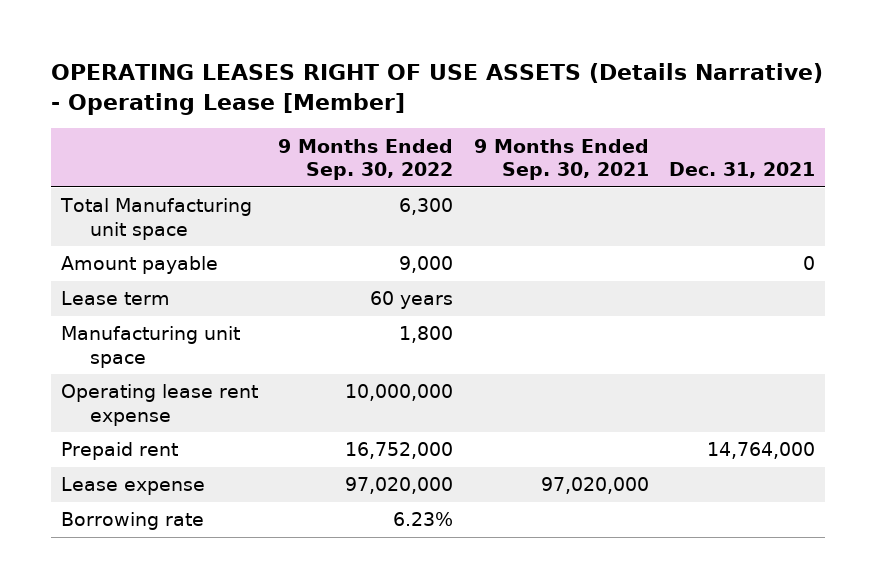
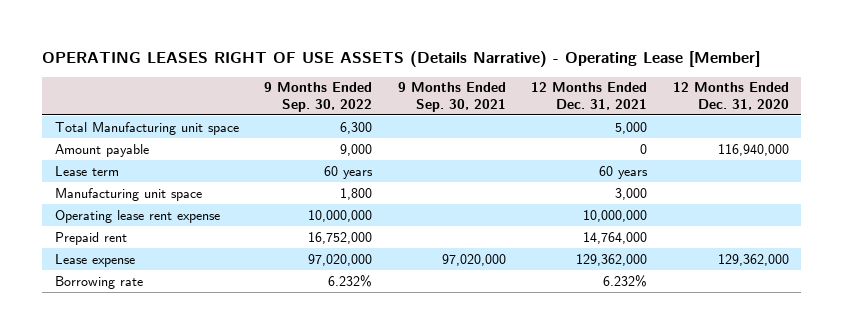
- | 9 Months Ended Sep. 30, 2022 | 9 Months Ended Sep. 30, 2021 | Dec. 31, 2021
+ | 9 Months Ended Sep. 30, 2022 | 9 Months Ended Sep. 30, 2021 | 12 Months Ended Dec. 31, 2021 | 12 Months Ended Dec. 31, 2020
- Borrowing rate | 6.23% | |
+ Borrowing rate | 6.232% | | 6.232% |

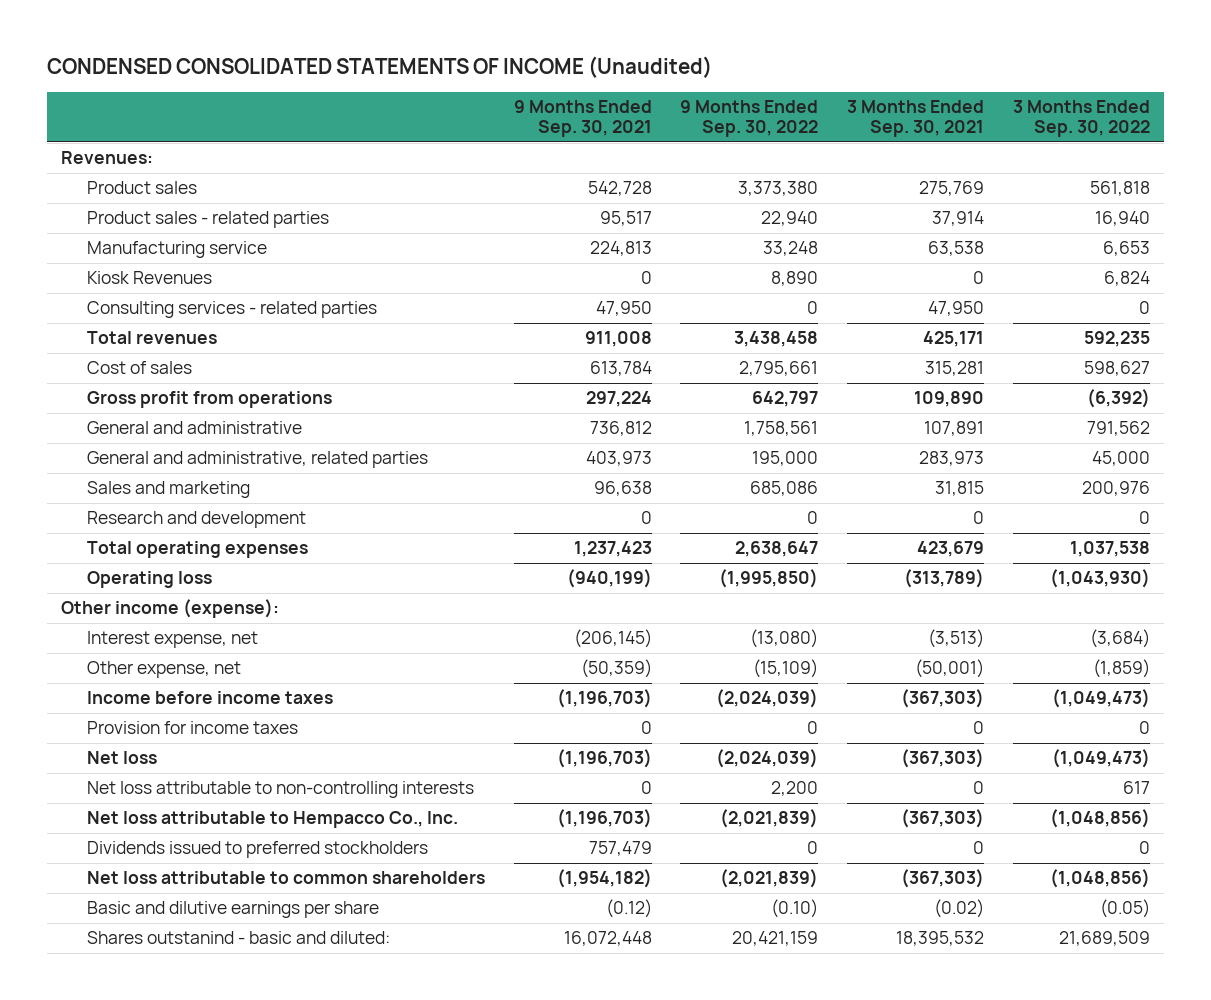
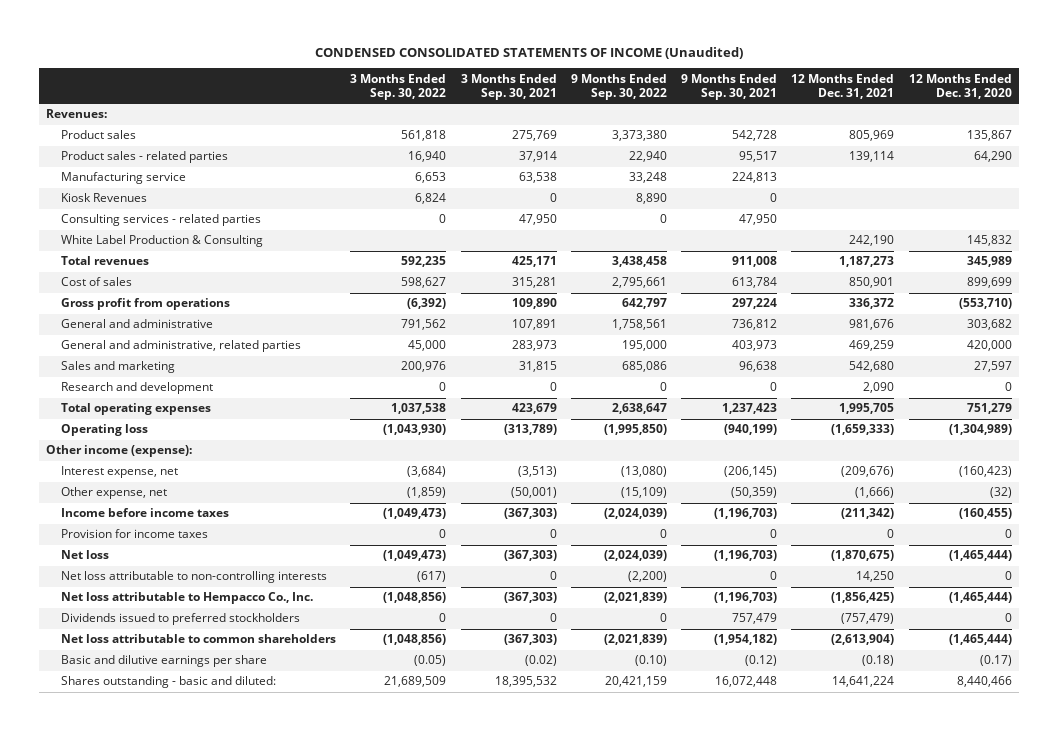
- | 9 Months Ended Sep. 30, 2021 | 9 Months Ended Sep. 30, 2022 | 3 Months Ended Sep. 30, 2021 | 3 Months Ended Sep. 30, 2022
+ | 3 Months Ended Sep. 30, 2022 | 3 Months Ended Sep. 30, 2021 | 9 Months Ended Sep. 30, 2022 | 9 Months Ended Sep. 30, 2021 | 12 Months Ended Dec. 31, 2021 | 12 Months Ended Dec. 31, 2020
+ White Label Production & Consulting | | | | | 242,190 | 145,832
- Net loss attributable to non-controlling interests | 0 | 2,200 | 0 | 617
+ Net loss attributable to non-controlling interests | (617) | 0 | (2,200) | 0 | 14,250 | 0
- Shares outstanind - basic and diluted: | 16,072,448 | 20,421,159 | 18,395,532 | 21,689,509
+ Shares outstanding - basic and diluted: | 21,689,509 | 18,395,532 | 20,421,159 | 16,072,448 | 14,641,224 | 8,440,466

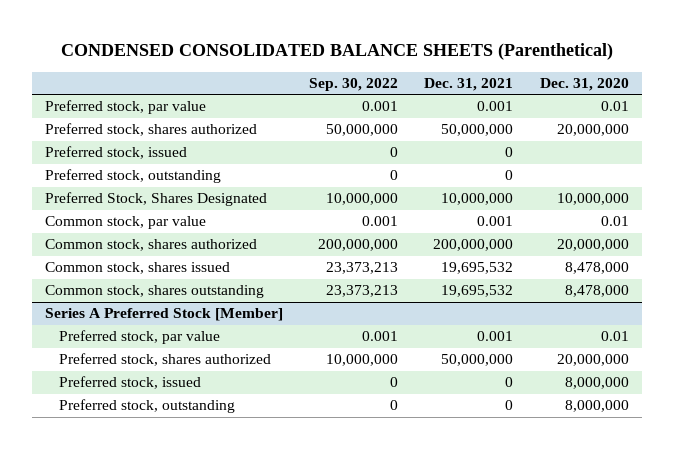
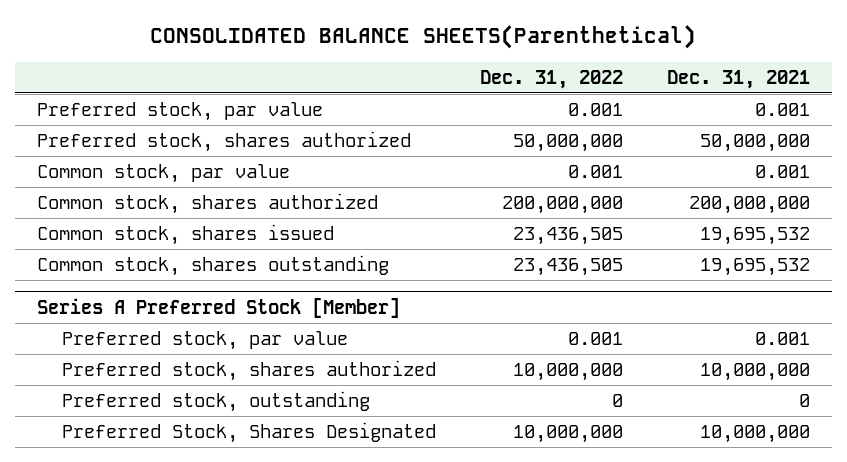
- CONDENSED CONSOLIDATED BALANCE SHEETS (Parenthetical)
+ CONSOLIDATED BALANCE SHEETS(Parenthetical)
- | Sep. 30, 2022 | Dec. 31, 2021 | Dec. 31, 2020
+ | Dec. 31, 2022 | Dec. 31, 2021
- Preferred stock, issued | 0 | 0 |
- Preferred stock, outstanding | 0 | 0 |
- Preferred Stock, Shares Designated | 10,000,000 | 10,000,000 | 10,000,000
@ Series A Preferred Stock [Member]
- Preferred stock, shares authorized | 10,000,000 | 50,000,000 | 20,000,000
- Preferred stock, issued | 0 | 0 | 8,000,000
+ Preferred stock, shares authorized | 10,000,000 | 10,000,000
+ Preferred Stock, Shares Designated | 10,000,000 | 10,000,000

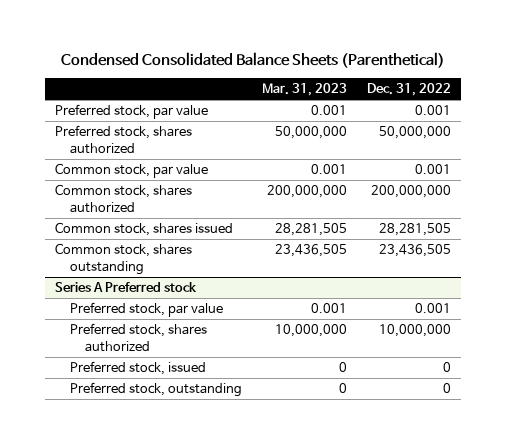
- CONSOLIDATED BALANCE SHEETS(Parenthetical)
+ Condensed Consolidated Balance Sheets (Parenthetical)
- | Dec. 31, 2022 | Dec. 31, 2021
+ | Mar. 31, 2023 | Dec. 31, 2022
- Common stock, shares issued | 23,436,505 | 19,695,532
+ Common stock, shares issued | 28,281,505 | 28,281,505
- Series A Preferred Stock [Member]
+ Series A Preferred stock
+ Preferred stock, issued | 0 | 0
- Preferred Stock, Shares Designated | 10,000,000 | 10,000,000

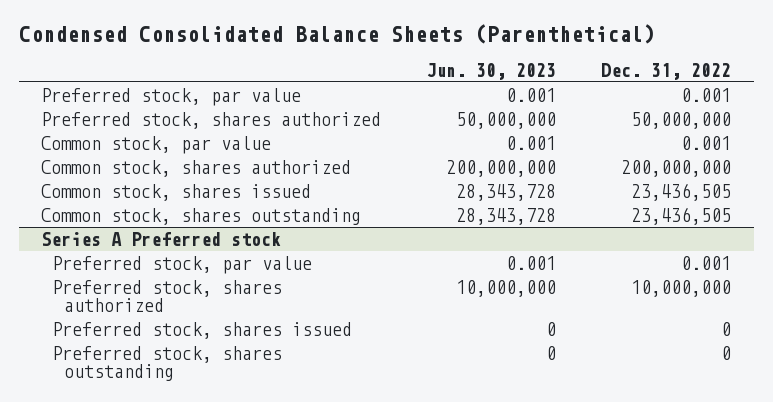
- | Mar. 31, 2023 | Dec. 31, 2022
+ | Jun. 30, 2023 | Dec. 31, 2022
- Common stock, shares issued | 28,281,505 | 28,281,505
+ Common stock, shares issued | 28,343,728 | 23,436,505
@ Series A Preferred stock
- Preferred stock, issued | 0 | 0
- Preferred stock, outstanding | 0 | 0
+ Preferred stock, shares issued | 0 | 0
+ Preferred stock, shares outstanding | 0 | 0

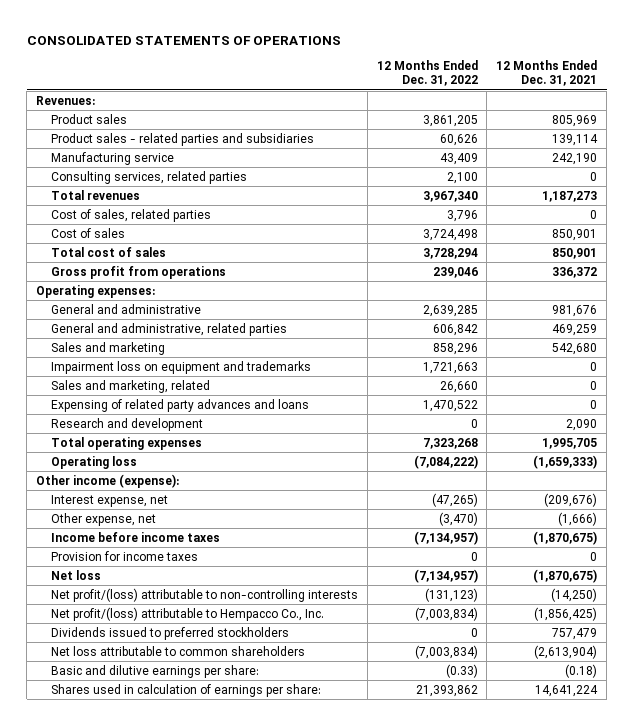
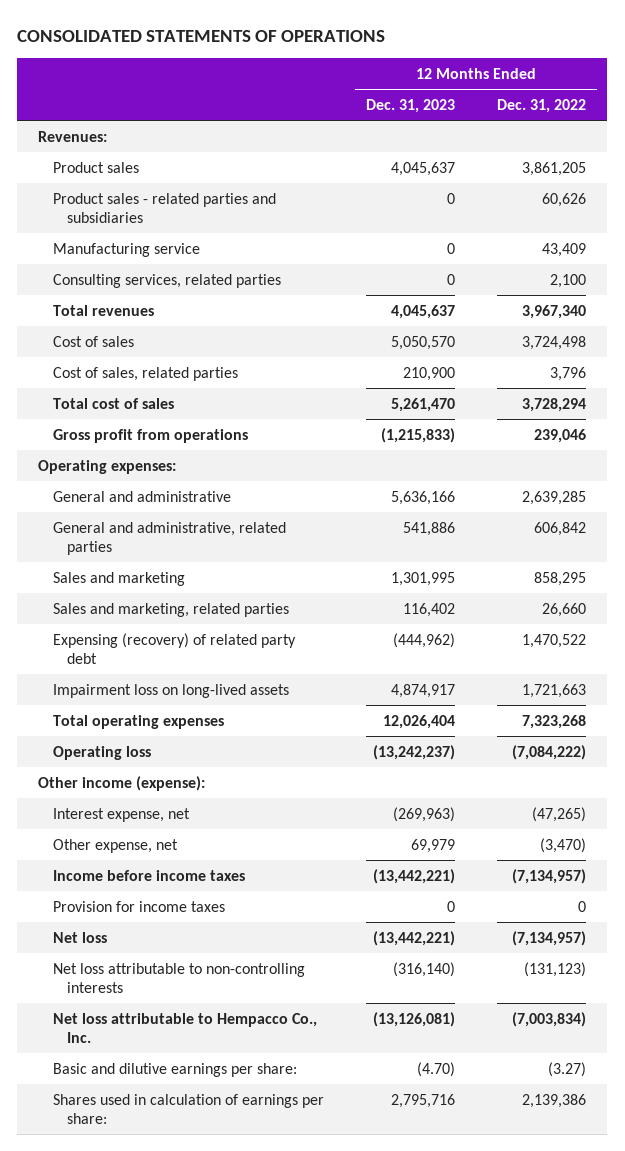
- | 12 Months Ended Dec. 31, 2022 | 12 Months Ended Dec. 31, 2021
+ | 12 Months Ended Dec. 31, 2023 | 12 Months Ended Dec. 31, 2022
moved down: Cost of sales, related parties | 210,900 | 3,796
- Sales and marketing | 858,296 | 542,680
- Impairment loss on equipment and trademarks | 1,721,663 | 0
- Sales and marketing, related | 26,660 | 0
- Expensing of related party advances and loans | 1,470,522 | 0
- Research and development | 0 | 2,090
+ Sales and marketing | 1,301,995 | 858,295
+ Sales and marketing, related parties | 116,402 | 26,660
+ Expensing (recovery) of related party debt | (444,962) | 1,470,522
+ Impairment loss on long-lived assets | 4,874,917 | 1,721,663
- Net profit/(loss) attributable to non-controlling interests | (131,123) | (14,250)
- Net profit/(loss) attributable to Hempacco Co., Inc. | (7,003,834) | (1,856,425)
- Dividends issued to preferred stockholders | 0 | 757,479
- Net loss attributable to common shareholders | (7,003,834) | (2,613,904)
- Basic and dilutive earnings per share: | (0.33) | (0.18)
- Shares used in calculation of earnings per share: | 21,393,862 | 14,641,224
+ Net loss attributable to non-controlling interests | (316,140) | (131,123)
+ Net loss attributable to Hempacco Co., Inc. | (13,126,081) | (7,003,834)
+ Basic and dilutive earnings per share: | (4.70) | (3.27)
+ Shares used in calculation of earnings per share: | 2,795,716 | 2,139,386

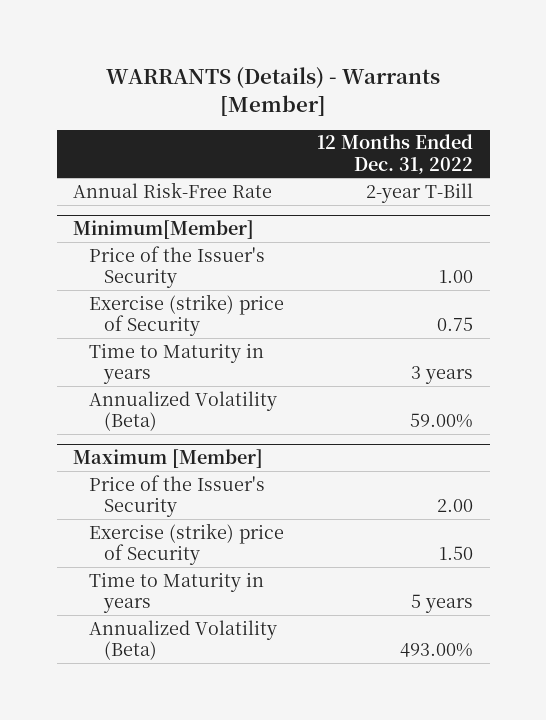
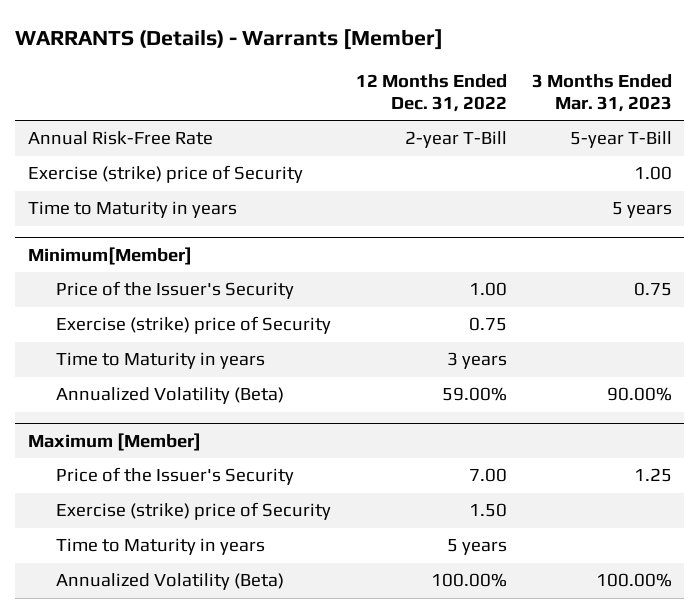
- | 12 Months Ended Dec. 31, 2022
+ | 12 Months Ended Dec. 31, 2022 | 3 Months Ended Mar. 31, 2023
+ Exercise (strike) price of Security | | 1.00
+ Time to Maturity in years | | 5 years
@ Maximum [Member]
- Price of the Issuer's Security | 2.00
+ Price of the Issuer's Security | 7.00 | 1.25
- Annualized Volatility (Beta) | 493.00%
+ Annualized Volatility (Beta) | 100.00% | 100.00%

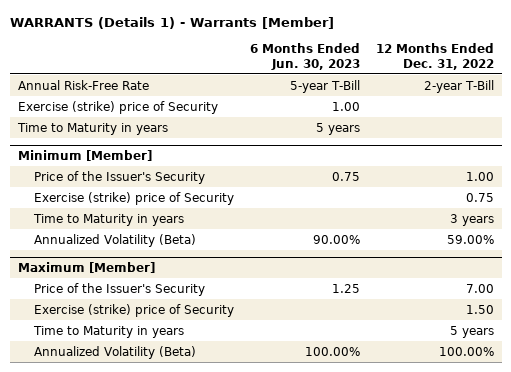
- WARRANTS (Details) - Warrants [Member]
+ WARRANTS (Details 1) - Warrants [Member]
- | 12 Months Ended Dec. 31, 2022 | 3 Months Ended Mar. 31, 2023
+ | 6 Months Ended Jun. 30, 2023 | 12 Months Ended Dec. 31, 2022
- Minimum[Member]
+ Minimum [Member]

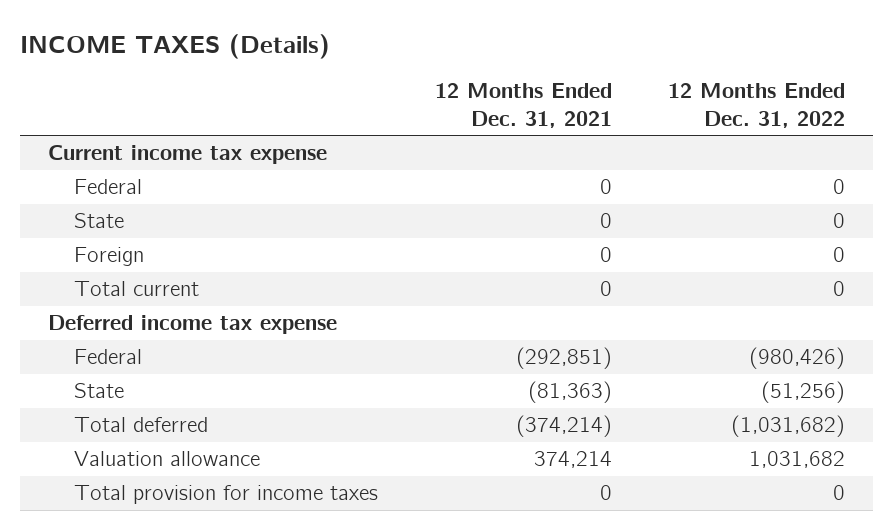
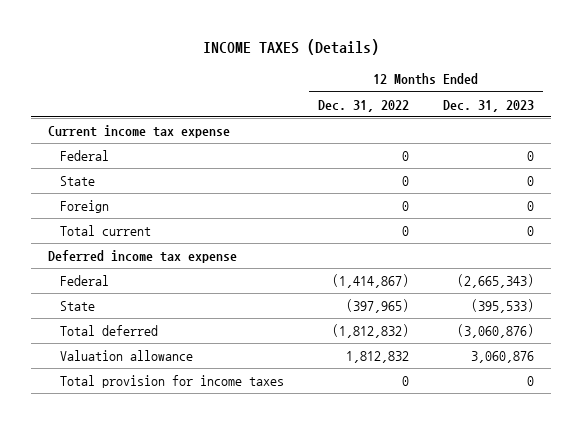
- | 12 Months Ended Dec. 31, 2021 | 12 Months Ended Dec. 31, 2022
+ | 12 Months Ended Dec. 31, 2022 | 12 Months Ended Dec. 31, 2023
- Federal | (292,851) | (980,426)
- State | (81,363) | (51,256)
- Total deferred | (374,214) | (1,031,682)
- Valuation allowance | 374,214 | 1,031,682
+ Federal | (1,414,867) | (2,665,343)
+ State | (397,965) | (395,533)
+ Total deferred | (1,812,832) | (3,060,876)
+ Valuation allowance | 1,812,832 | 3,060,876

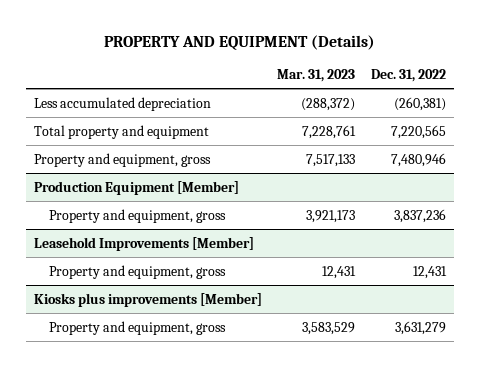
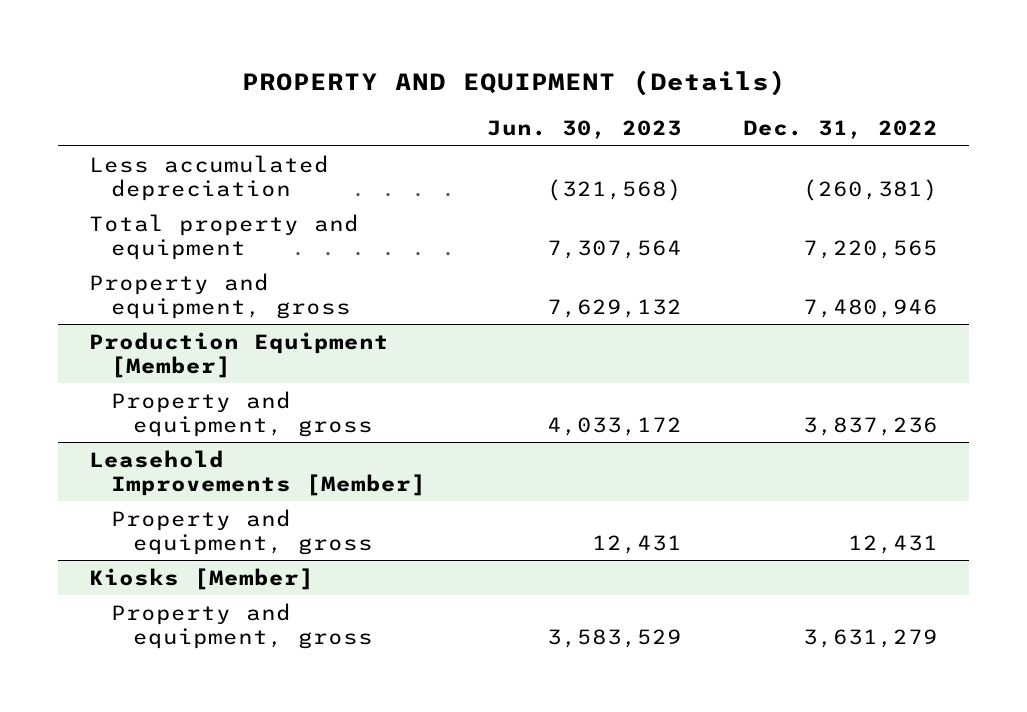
- | Mar. 31, 2023 | Dec. 31, 2022
+ | Jun. 30, 2023 | Dec. 31, 2022
- Kiosks plus improvements [Member]
+ Kiosks [Member]

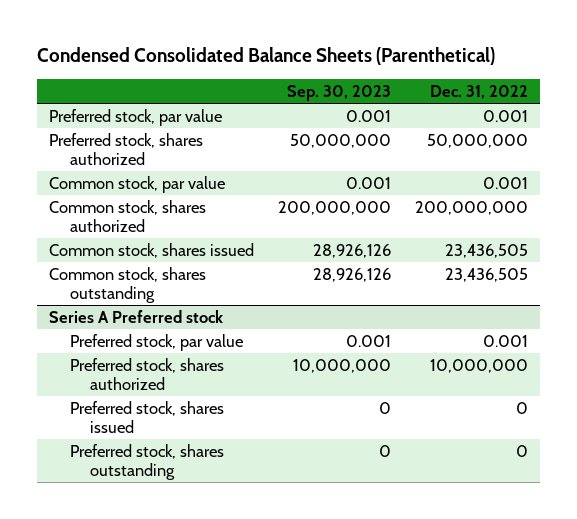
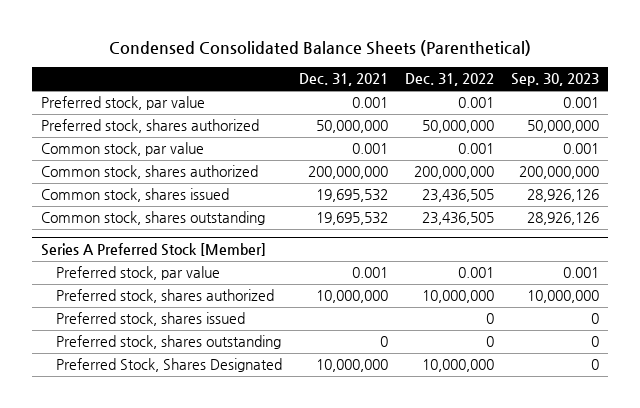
- | Sep. 30, 2023 | Dec. 31, 2022
+ | Dec. 31, 2021 | Dec. 31, 2022 | Sep. 30, 2023
- Series A Preferred stock
+ Series A Preferred Stock [Member]
+ Preferred Stock, Shares Designated | 10,000,000 | 10,000,000 | 0

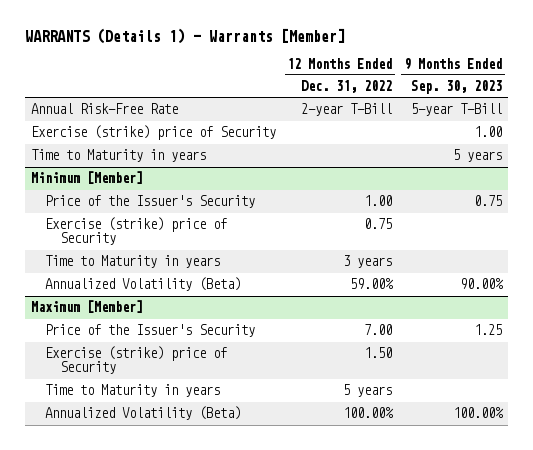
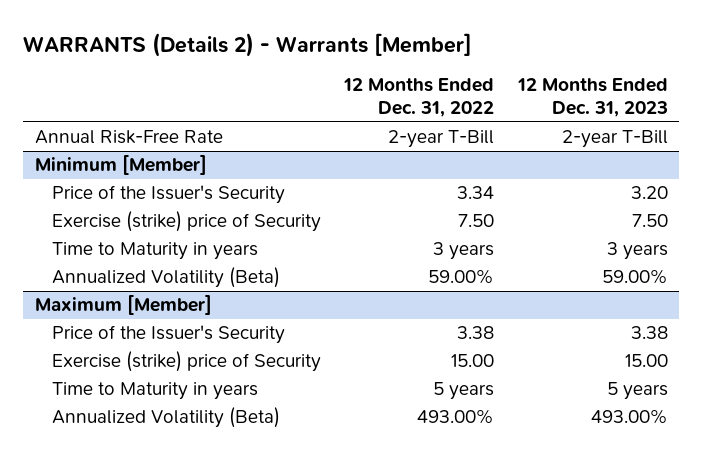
- WARRANTS (Details 1) - Warrants [Member]
+ WARRANTS (Details 2) - Warrants [Member]
- | 12 Months Ended Dec. 31, 2022 | 9 Months Ended Sep. 30, 2023
+ | 12 Months Ended Dec. 31, 2022 | 12 Months Ended Dec. 31, 2023
- Exercise (strike) price of Security | | 1.00
- Time to Maturity in years | | 5 years
@ Minimum [Member]
- Price of the Issuer's Security | 1.00 | 0.75
- Exercise (strike) price of Security | 0.75 |
+ Price of the Issuer's Security | 3.34 | 3.20
+ Exercise (strike) price of Security | 7.50 | 7.50
@ Maximum [Member]
- Price of the Issuer's Security | 7.00 | 1.25
- Exercise (strike) price of Security | 1.50 |
+ Price of the Issuer's Security | 3.38 | 3.38
+ Exercise (strike) price of Security | 15.00 | 15.00
- Annualized Volatility (Beta) | 100.00% | 100.00%
+ Annualized Volatility (Beta) | 493.00% | 493.00%

